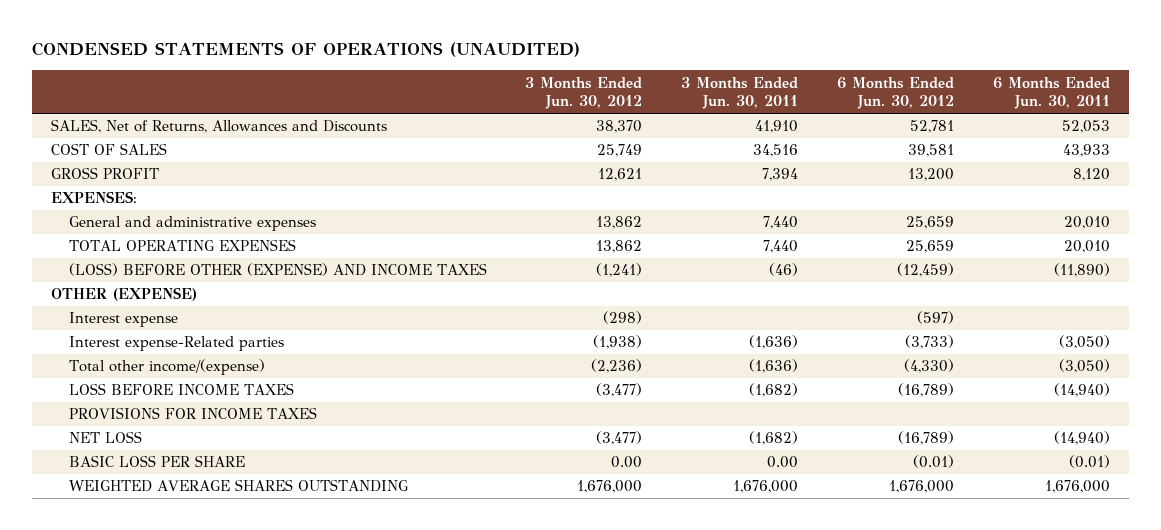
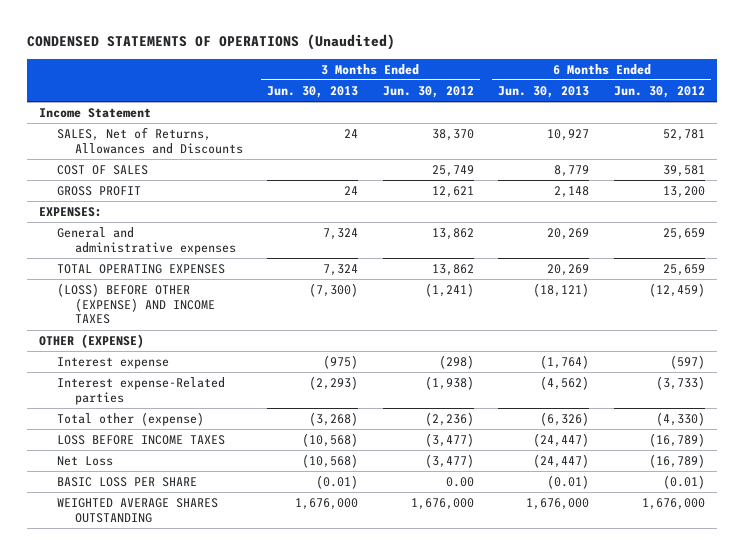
- CONDENSED STATEMENTS OF OPERATIONS (UNAUDITED)
+ CONDENSED STATEMENTS OF OPERATIONS (Unaudited)
- | 3 Months Ended Jun. 30, 2012 | 3 Months Ended Jun. 30, 2011 | 6 Months Ended Jun. 30, 2012 | 6 Months Ended Jun. 30, 2011
+ | 3 Months Ended Jun. 30, 2013 | 3 Months Ended Jun. 30, 2012 | 6 Months Ended Jun. 30, 2013 | 6 Months Ended Jun. 30, 2012
+ Income Statement
- Total other income/(expense) | (2,236) | (1,636) | (4,330) | (3,050)
+ Total other (expense) | (3,268) | (2,236) | (6,326) | (4,330)
- PROVISIONS FOR INCOME TAXES
- NET LOSS | (3,477) | (1,682) | (16,789) | (14,940)
+ Net Loss | (10,568) | (3,477) | (24,447) | (16,789)

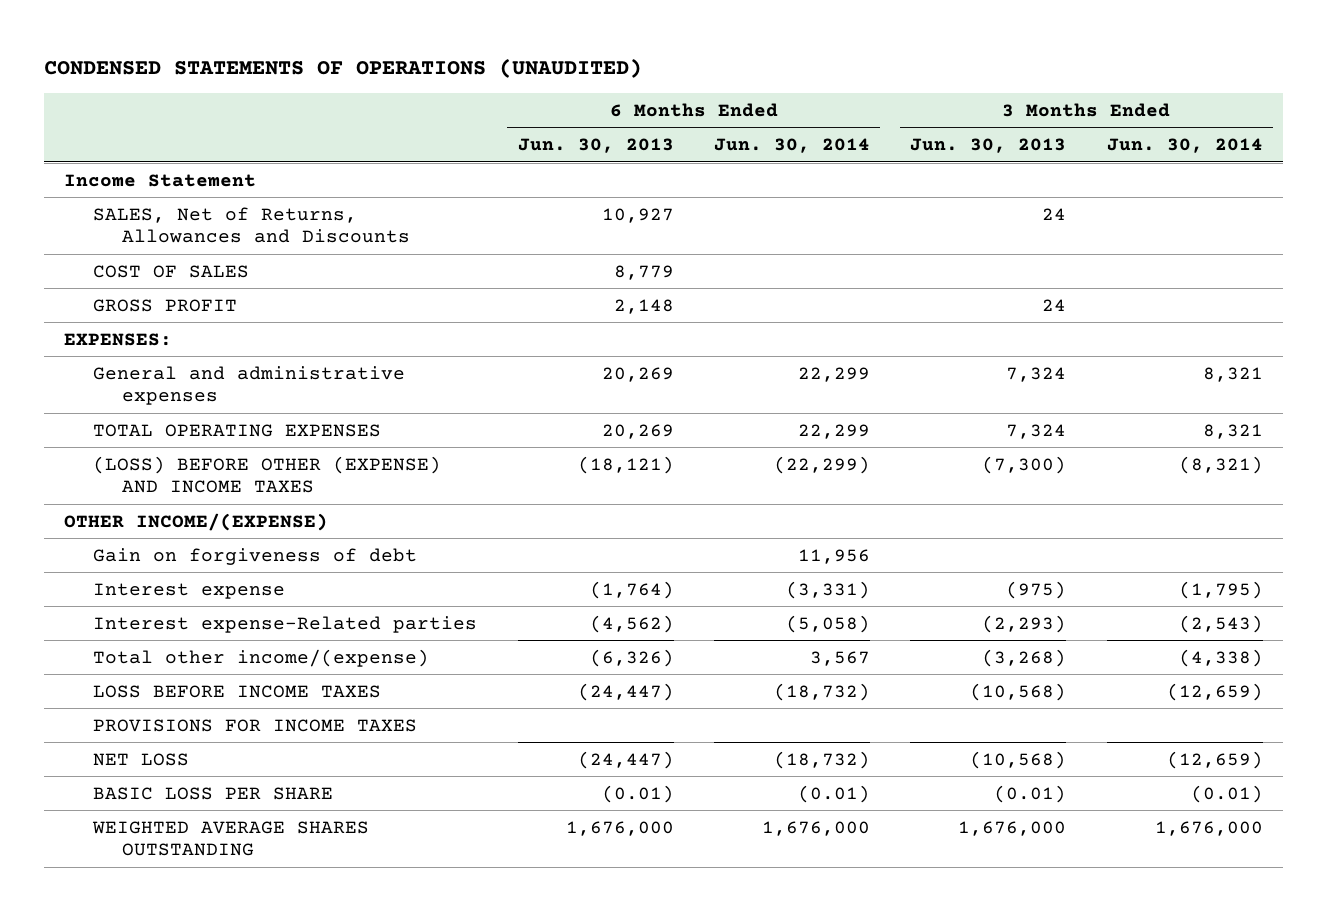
- CONDENSED STATEMENTS OF OPERATIONS (Unaudited)
+ CONDENSED STATEMENTS OF OPERATIONS (UNAUDITED)
- | 3 Months Ended Jun. 30, 2013 | 3 Months Ended Jun. 30, 2012 | 6 Months Ended Jun. 30, 2013 | 6 Months Ended Jun. 30, 2012
+ | 6 Months Ended Jun. 30, 2013 | 6 Months Ended Jun. 30, 2014 | 3 Months Ended Jun. 30, 2013 | 3 Months Ended Jun. 30, 2014
- OTHER (EXPENSE)
+ OTHER INCOME/(EXPENSE)
+ Gain on forgiveness of debt | | 11,956 | |
- Total other (expense) | (3,268) | (2,236) | (6,326) | (4,330)
+ Total other income/(expense) | (6,326) | 3,567 | (3,268) | (4,338)
- Net Loss | (10,568) | (3,477) | (24,447) | (16,789)
+ PROVISIONS FOR INCOME TAXES
+ NET LOSS | (24,447) | (18,732) | (10,568) | (12,659)

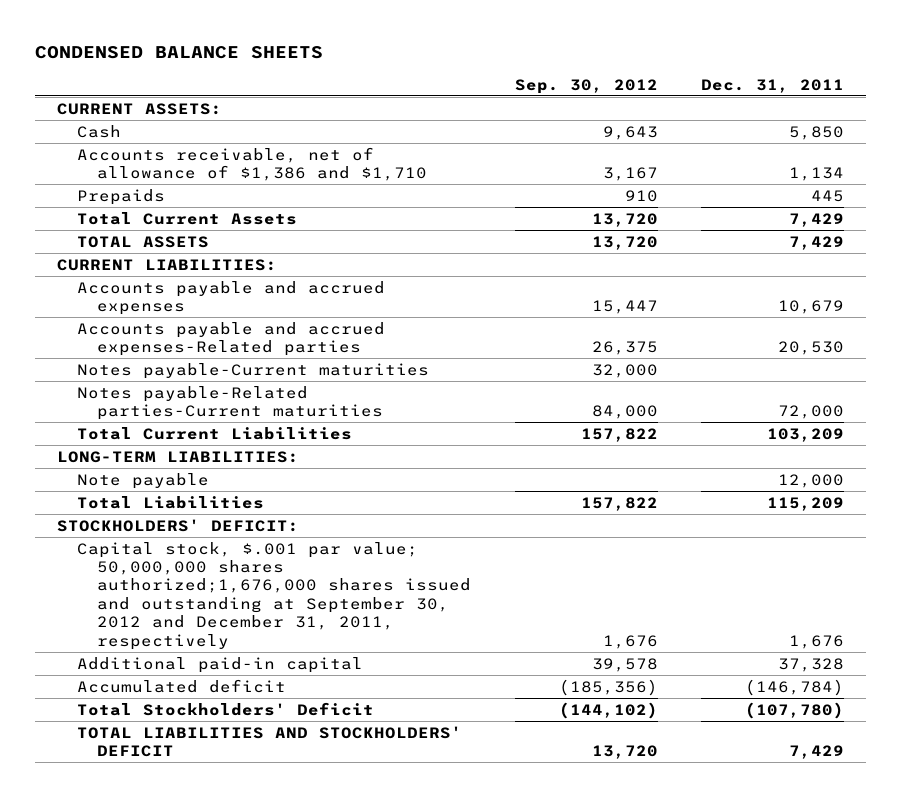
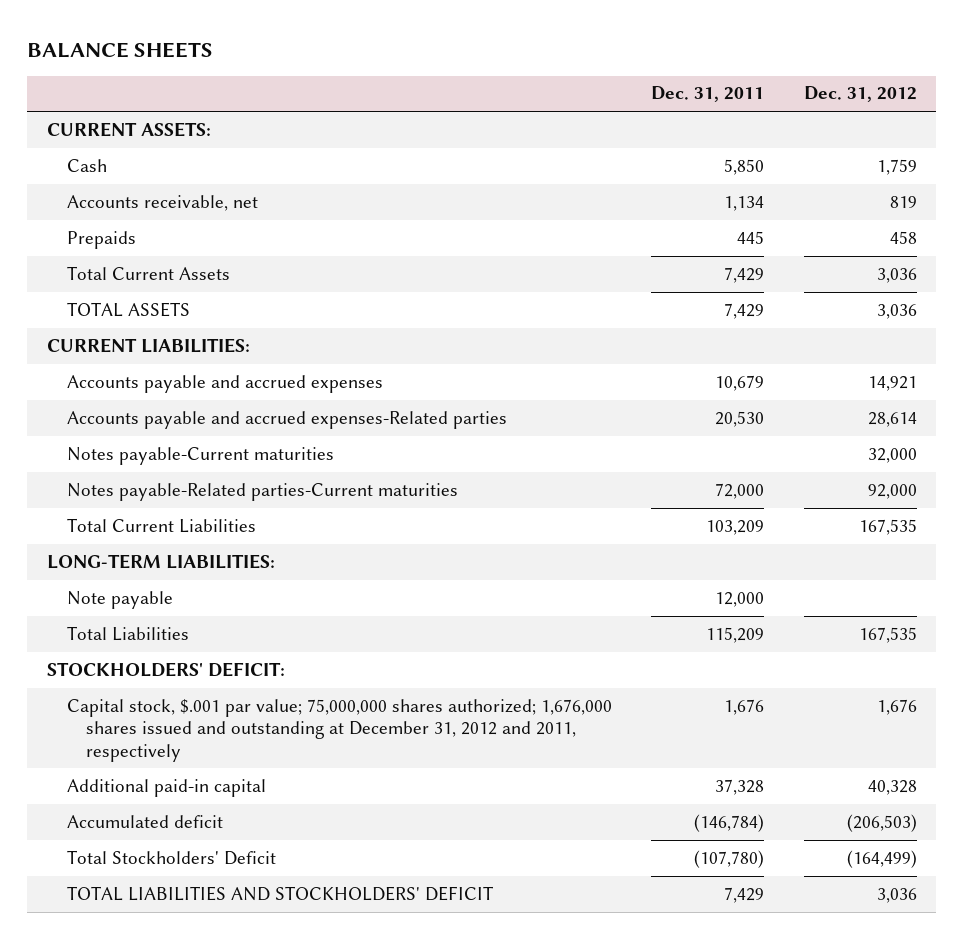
- CONDENSED BALANCE SHEETS
+ BALANCE SHEETS
- | Sep. 30, 2012 | Dec. 31, 2011
+ | Dec. 31, 2011 | Dec. 31, 2012
- Accounts receivable, net of allowance of $1,386 and $1,710 | 3,167 | 1,134
+ Accounts receivable, net | 1,134 | 819
- Capital stock, $.001 par value; 50,000,000 shares authorized;1,676,000 shares issued and outstanding at September 30, 2012 and December 31, 2011, respectively | 1,676 | 1,676
+ Capital stock, $.001 par value; 75,000,000 shares authorized; 1,676,000 shares issued and outstanding at December 31, 2012 and 2011, respectively | 1,676 | 1,676

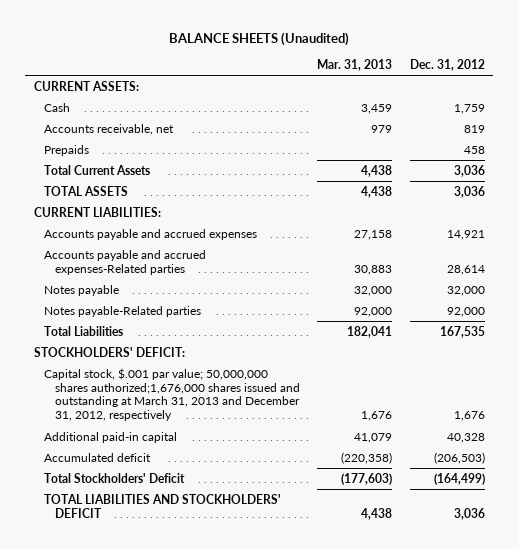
- BALANCE SHEETS
+ BALANCE SHEETS (Unaudited)
- | Dec. 31, 2011 | Dec. 31, 2012
+ | Mar. 31, 2013 | Dec. 31, 2012
- Notes payable-Current maturities | | 32,000
- Notes payable-Related parties-Current maturities | 72,000 | 92,000
- Total Current Liabilities | 103,209 | 167,535
- LONG-TERM LIABILITIES:
- Note payable | 12,000 |
+ Notes payable | 32,000 | 32,000
+ Notes payable-Related parties | 92,000 | 92,000
- Capital stock, $.001 par value; 75,000,000 shares authorized; 1,676,000 shares issued and outstanding at December 31, 2012 and 2011, respectively | 1,676 | 1,676
+ Capital stock, $.001 par value; 50,000,000 shares authorized;1,676,000 shares issued and outstanding at March 31, 2013 and December 31, 2012, respectively | 1,676 | 1,676

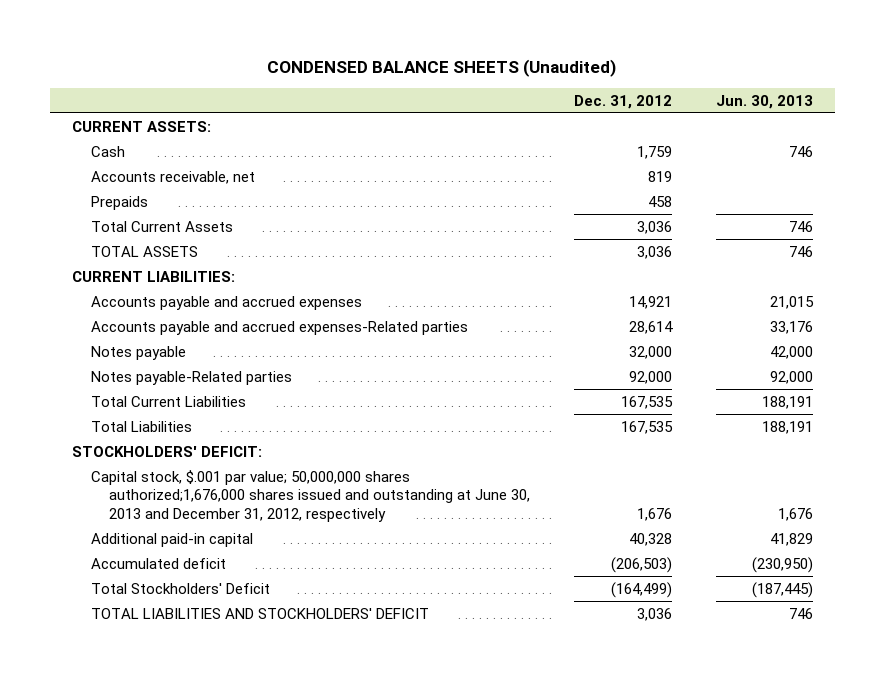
- BALANCE SHEETS (Unaudited)
+ CONDENSED BALANCE SHEETS (Unaudited)
- | Mar. 31, 2013 | Dec. 31, 2012
+ | Dec. 31, 2012 | Jun. 30, 2013
+ Total Current Liabilities | 167,535 | 188,191
- Capital stock, $.001 par value; 50,000,000 shares authorized;1,676,000 shares issued and outstanding at March 31, 2013 and December 31, 2012, respectively | 1,676 | 1,676
+ Capital stock, $.001 par value; 50,000,000 shares authorized;1,676,000 shares issued and outstanding at June 30, 2013 and December 31, 2012, respectively | 1,676 | 1,676

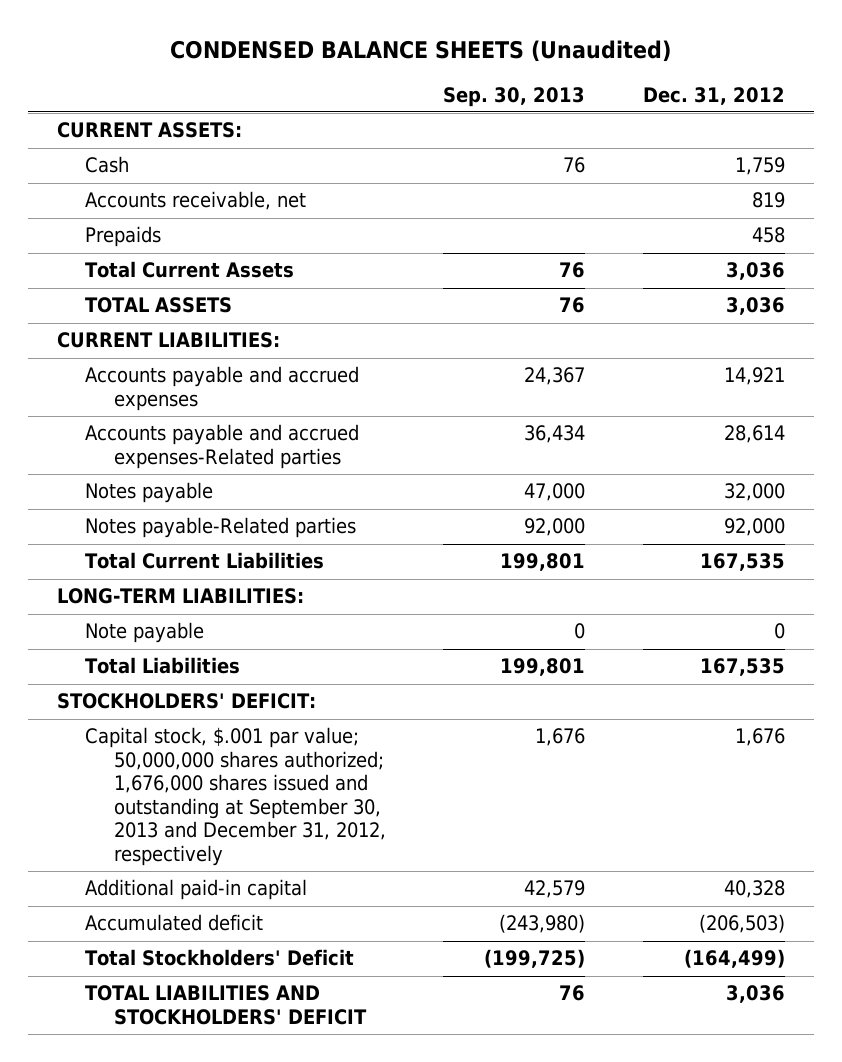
- | Dec. 31, 2012 | Jun. 30, 2013
+ | Sep. 30, 2013 | Dec. 31, 2012
+ LONG-TERM LIABILITIES:
+ Note payable | 0 | 0
- Capital stock, $.001 par value; 50,000,000 shares authorized;1,676,000 shares issued and outstanding at June 30, 2013 and December 31, 2012, respectively | 1,676 | 1,676
+ Capital stock, $.001 par value; 50,000,000 shares authorized; 1,676,000 shares issued and outstanding at September 30, 2013 and December 31, 2012, respectively | 1,676 | 1,676

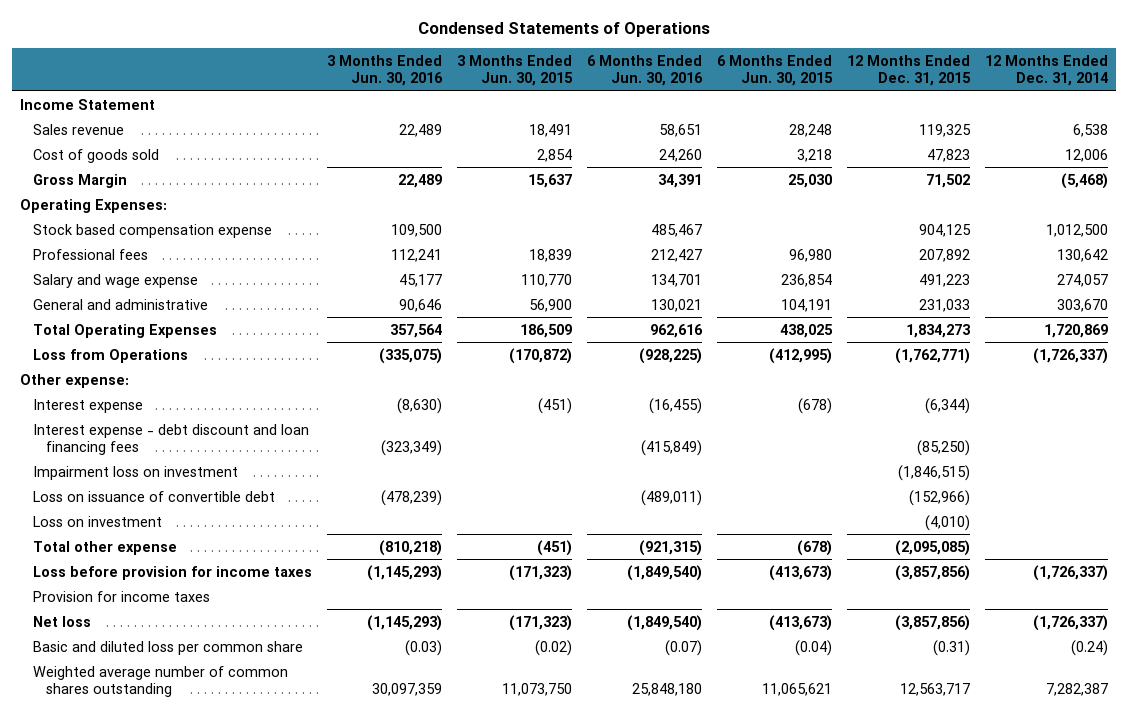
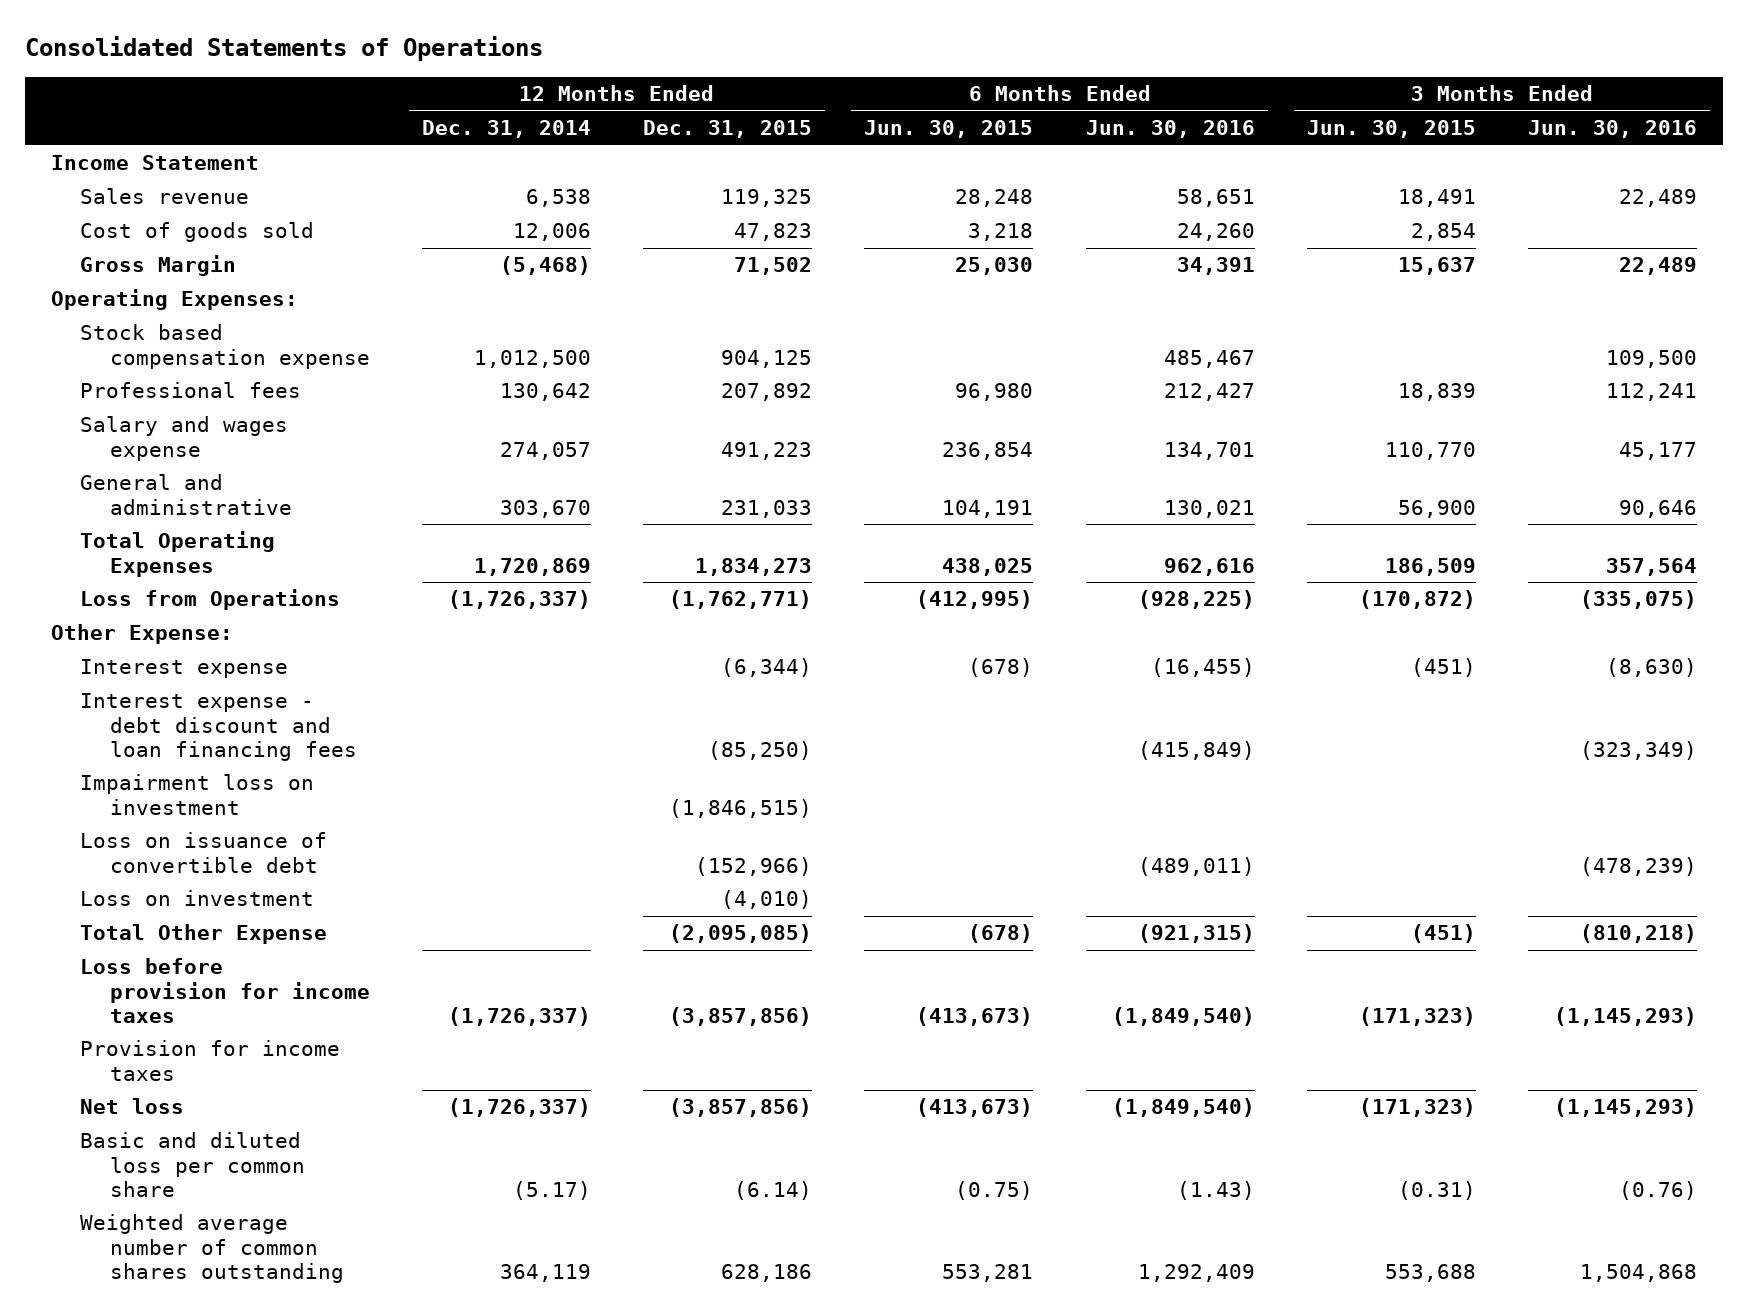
- Condensed Statements of Operations
+ Consolidated Statements of Operations
- | 3 Months Ended Jun. 30, 2016 | 3 Months Ended Jun. 30, 2015 | 6 Months Ended Jun. 30, 2016 | 6 Months Ended Jun. 30, 2015 | 12 Months Ended Dec. 31, 2015 | 12 Months Ended Dec. 31, 2014
+ | 12 Months Ended Dec. 31, 2014 | 12 Months Ended Dec. 31, 2015 | 6 Months Ended Jun. 30, 2015 | 6 Months Ended Jun. 30, 2016 | 3 Months Ended Jun. 30, 2015 | 3 Months Ended Jun. 30, 2016
- Salary and wage expense | 45,177 | 110,770 | 134,701 | 236,854 | 491,223 | 274,057
+ Salary and wages expense | 274,057 | 491,223 | 236,854 | 134,701 | 110,770 | 45,177
- Other expense:
+ Other Expense:
- Total other expense | (810,218) | (451) | (921,315) | (678) | (2,095,085) |
+ Total Other Expense | | (2,095,085) | (678) | (921,315) | (451) | (810,218)
- Basic and diluted loss per common share | (0.03) | (0.02) | (0.07) | (0.04) | (0.31) | (0.24)
- Weighted average number of common shares outstanding | 30,097,359 | 11,073,750 | 25,848,180 | 11,065,621 | 12,563,717 | 7,282,387
+ Basic and diluted loss per common share | (5.17) | (6.14) | (0.75) | (1.43) | (0.31) | (0.76)
+ Weighted average number of common shares outstanding | 364,119 | 628,186 | 553,281 | 1,292,409 | 553,688 | 1,504,868

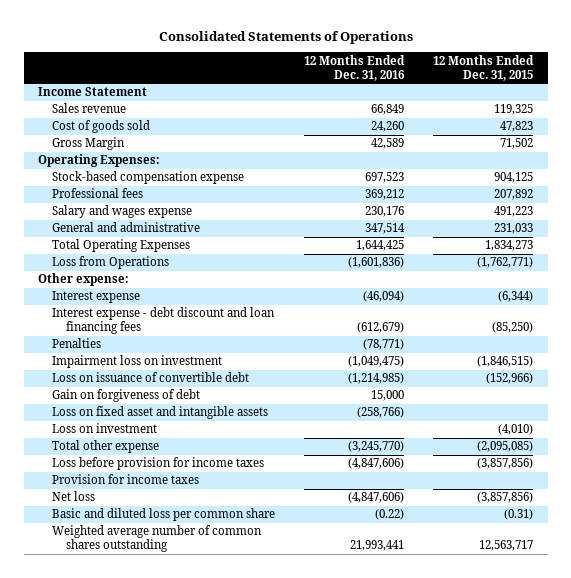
- | 12 Months Ended Dec. 31, 2014 | 12 Months Ended Dec. 31, 2015 | 6 Months Ended Jun. 30, 2015 | 6 Months Ended Jun. 30, 2016 | 3 Months Ended Jun. 30, 2015 | 3 Months Ended Jun. 30, 2016
+ | 12 Months Ended Dec. 31, 2016 | 12 Months Ended Dec. 31, 2015
- Stock based compensation expense | 1,012,500 | 904,125 | | 485,467 | | 109,500
+ Stock-based compensation expense | 697,523 | 904,125
- Other Expense:
+ Other expense:
+ Penalties | (78,771) |
+ Gain on forgiveness of debt | 15,000 |
+ Loss on fixed asset and intangible assets | (258,766) |
- Total Other Expense | | (2,095,085) | (678) | (921,315) | (451) | (810,218)
+ Total other expense | (3,245,770) | (2,095,085)
- Basic and diluted loss per common share | (5.17) | (6.14) | (0.75) | (1.43) | (0.31) | (0.76)
- Weighted average number of common shares outstanding | 364,119 | 628,186 | 553,281 | 1,292,409 | 553,688 | 1,504,868
+ Basic and diluted loss per common share | (0.22) | (0.31)
+ Weighted average number of common shares outstanding | 21,993,441 | 12,563,717

